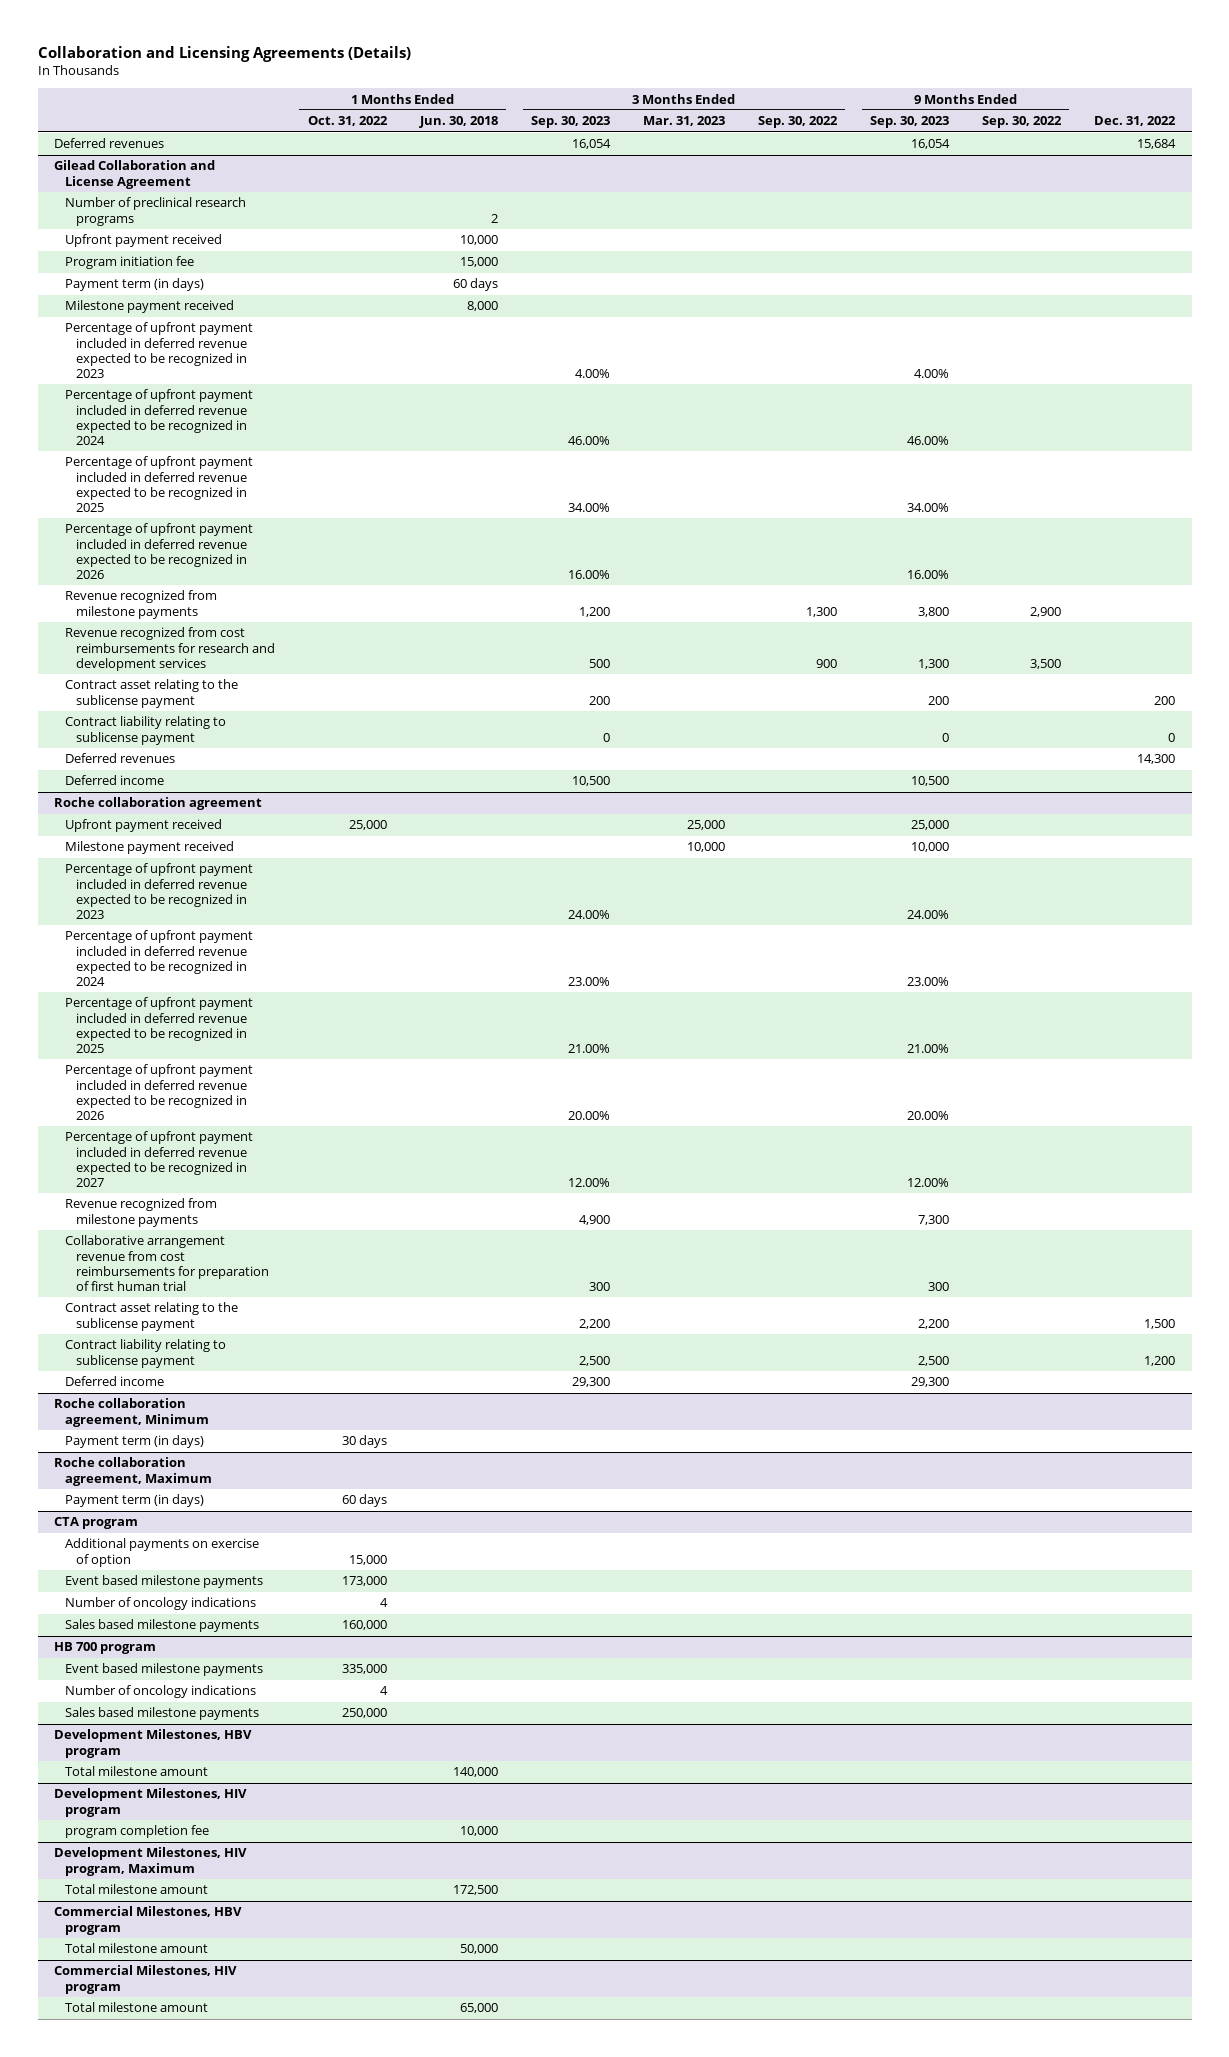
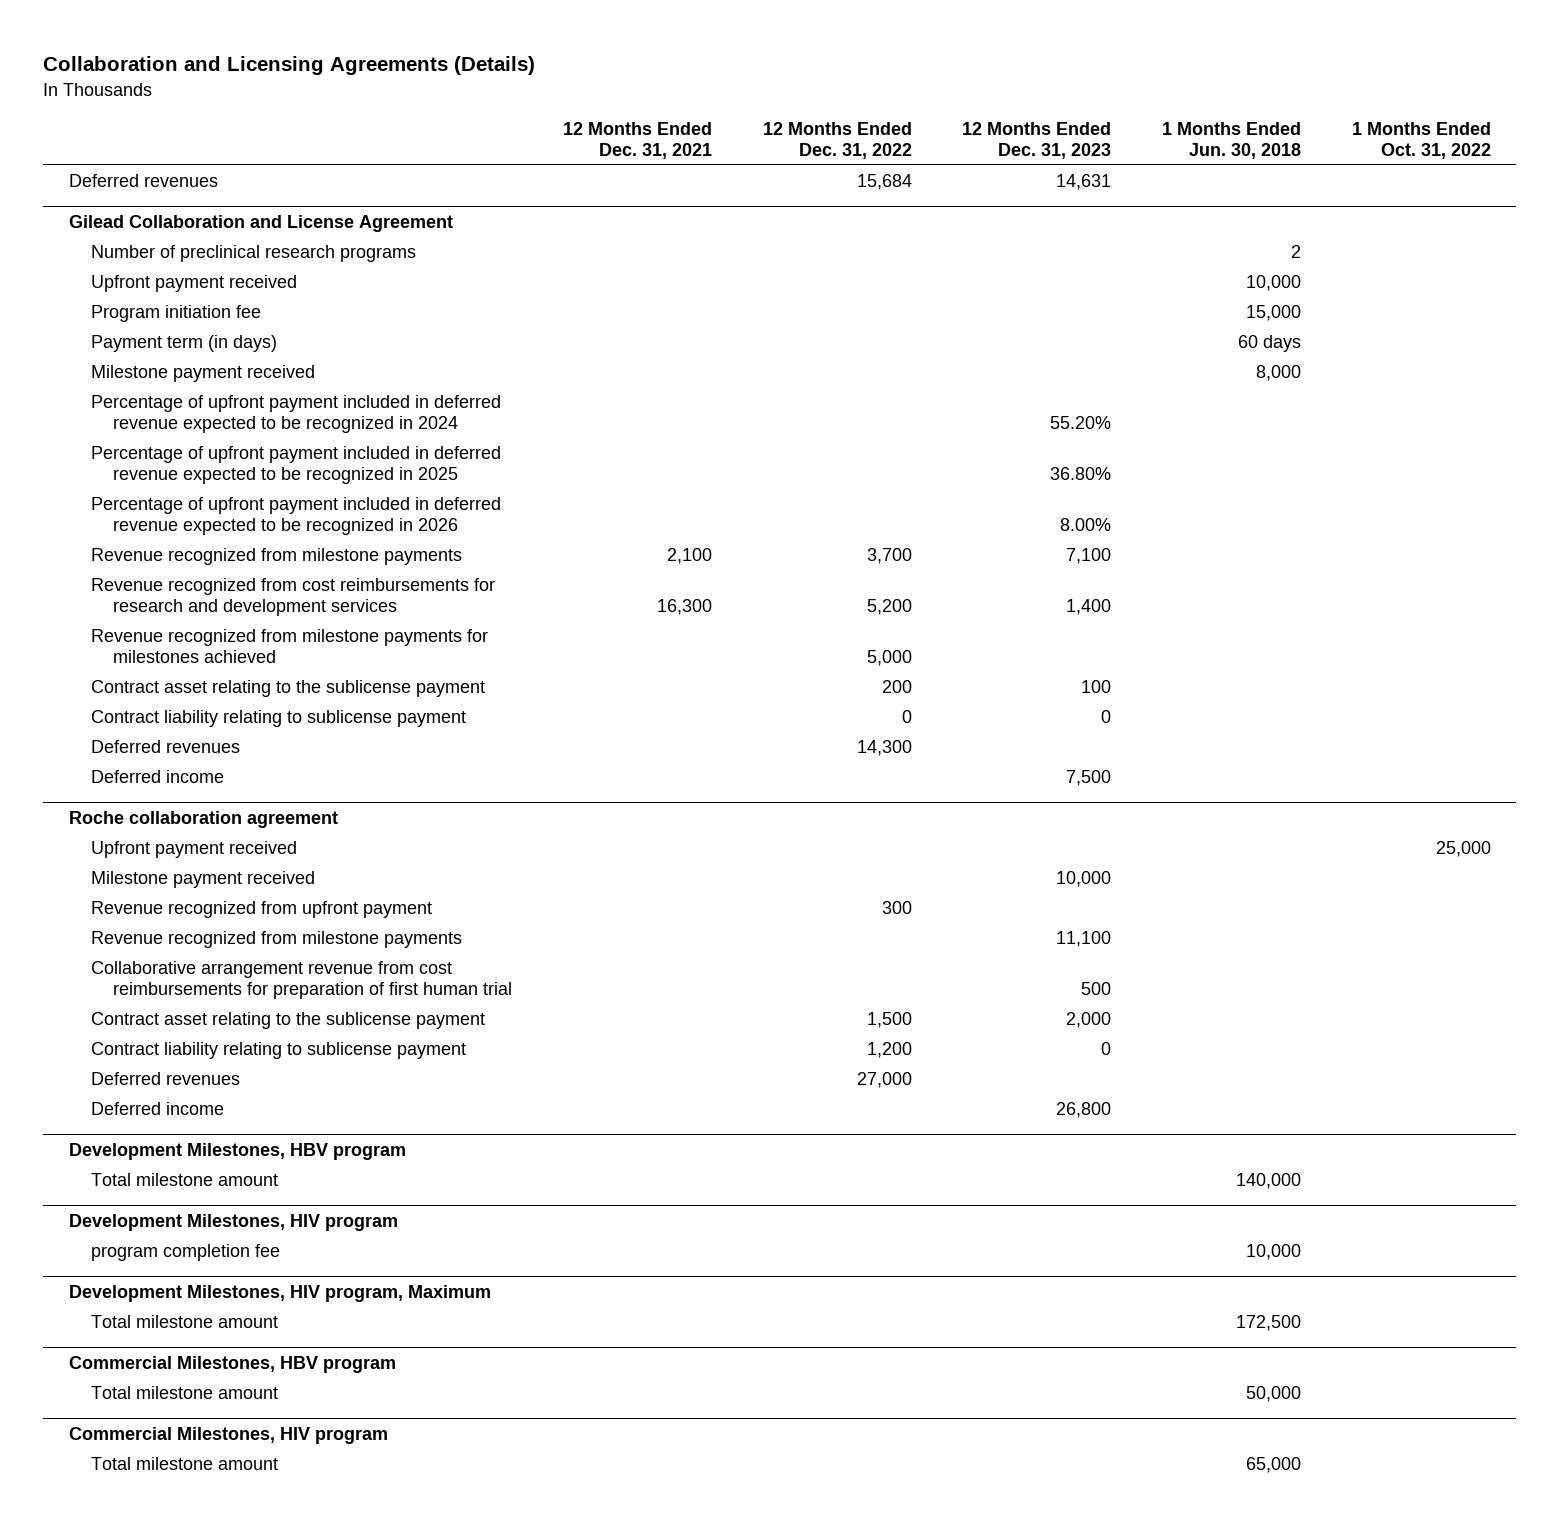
- | 1 Months Ended Oct. 31, 2022 | 1 Months Ended Jun. 30, 2018 | 3 Months Ended Sep. 30, 2023 | 3 Months Ended Mar. 31, 2023 | 3 Months Ended Sep. 30, 2022 | 9 Months Ended Sep. 30, 2023 | 9 Months Ended Sep. 30, 2022 | Dec. 31, 2022
+ | 12 Months Ended Dec. 31, 2021 | 12 Months Ended Dec. 31, 2022 | 12 Months Ended Dec. 31, 2023 | 1 Months Ended Jun. 30, 2018 | 1 Months Ended Oct. 31, 2022
@ Gilead Collaboration and License Agreement
- Percentage of upfront payment included in deferred revenue expected to be recognized in 2023 | | | 4.00% | | | 4.00% | |
+ Revenue recognized from milestone payments for milestones achieved | | 5,000 | | |
@ Roche collaboration agreement
- Percentage of upfront payment included in deferred revenue expected to be recognized in 2023 | | | 24.00% | | | 24.00% | |
- Percentage of upfront payment included in deferred revenue expected to be recognized in 2024 | | | 23.00% | | | 23.00% | |
- Percentage of upfront payment included in deferred revenue expected to be recognized in 2025 | | | 21.00% | | | 21.00% | |
- Percentage of upfront payment included in deferred revenue expected to be recognized in 2026 | | | 20.00% | | | 20.00% | |
- Percentage of upfront payment included in deferred revenue expected to be recognized in 2027 | | | 12.00% | | | 12.00% | |
+ Revenue recognized from upfront payment | | 300 | | |
+ Deferred revenues | | 27,000 | | |
- Roche collaboration agreement, Minimum
- Payment term (in days) | 30 days | | | | | | |
- Roche collaboration agreement, Maximum
- Payment term (in days) | 60 days | | | | | | |
- CTA program
- Additional payments on exercise of option | 15,000 | | | | | | |
- Event based milestone payments | 173,000 | | | | | | |
- Number of oncology indications | 4 | | | | | | |
- Sales based milestone payments | 160,000 | | | | | | |
- HB 700 program
- Event based milestone payments | 335,000 | | | | | | |
- Number of oncology indications | 4 | | | | | | |
- Sales based milestone payments | 250,000 | | | | | | |

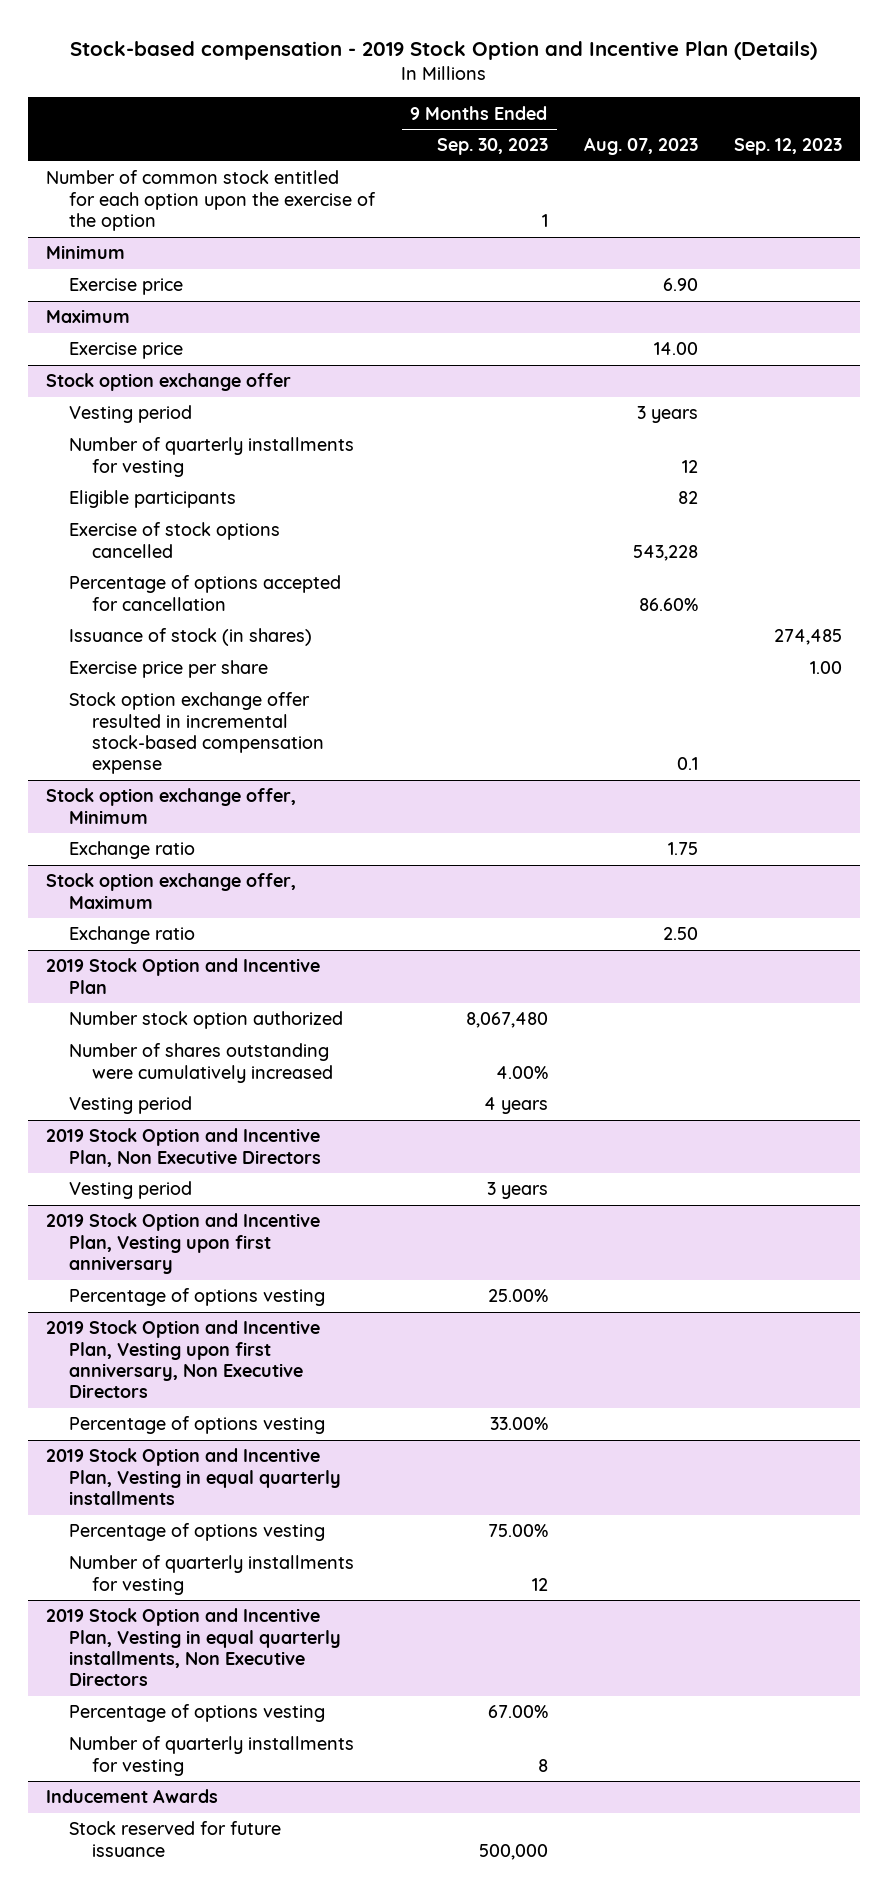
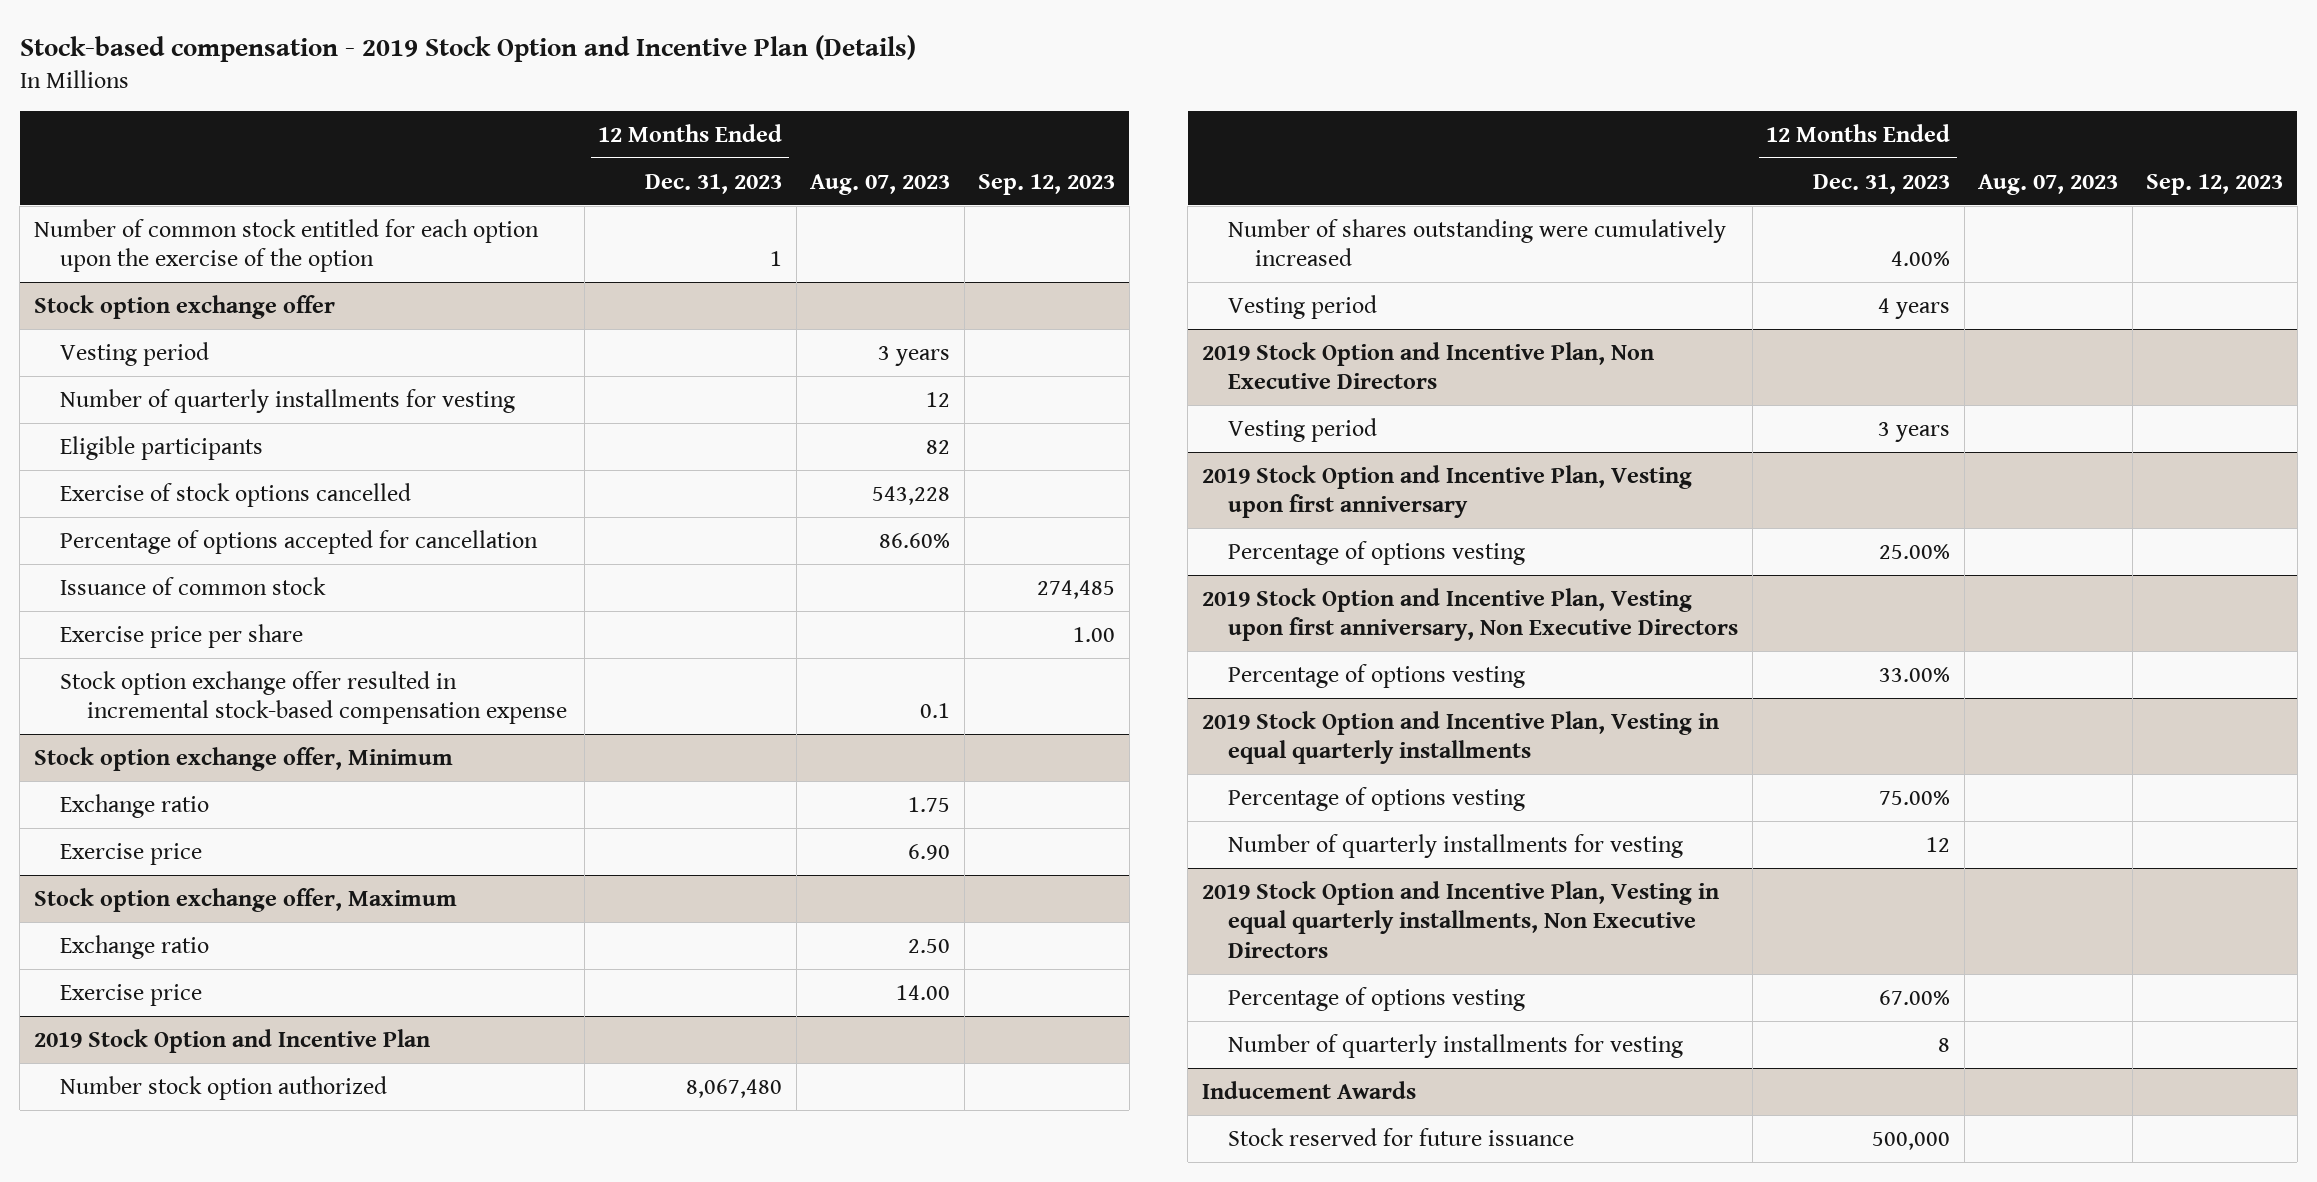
- | 9 Months Ended Sep. 30, 2023 | Aug. 07, 2023 | Sep. 12, 2023
+ | 12 Months Ended Dec. 31, 2023 | Aug. 07, 2023 | Sep. 12, 2023
- Minimum
- Exercise price | | 6.90 |
- Maximum
- Exercise price | | 14.00 |
@ Stock option exchange offer
- Issuance of stock (in shares) | | | 274,485
+ Issuance of common stock | | | 274,485
@ Stock option exchange offer, Minimum
+ Exercise price | | 6.90 |
@ Stock option exchange offer, Maximum
+ Exercise price | | 14.00 |

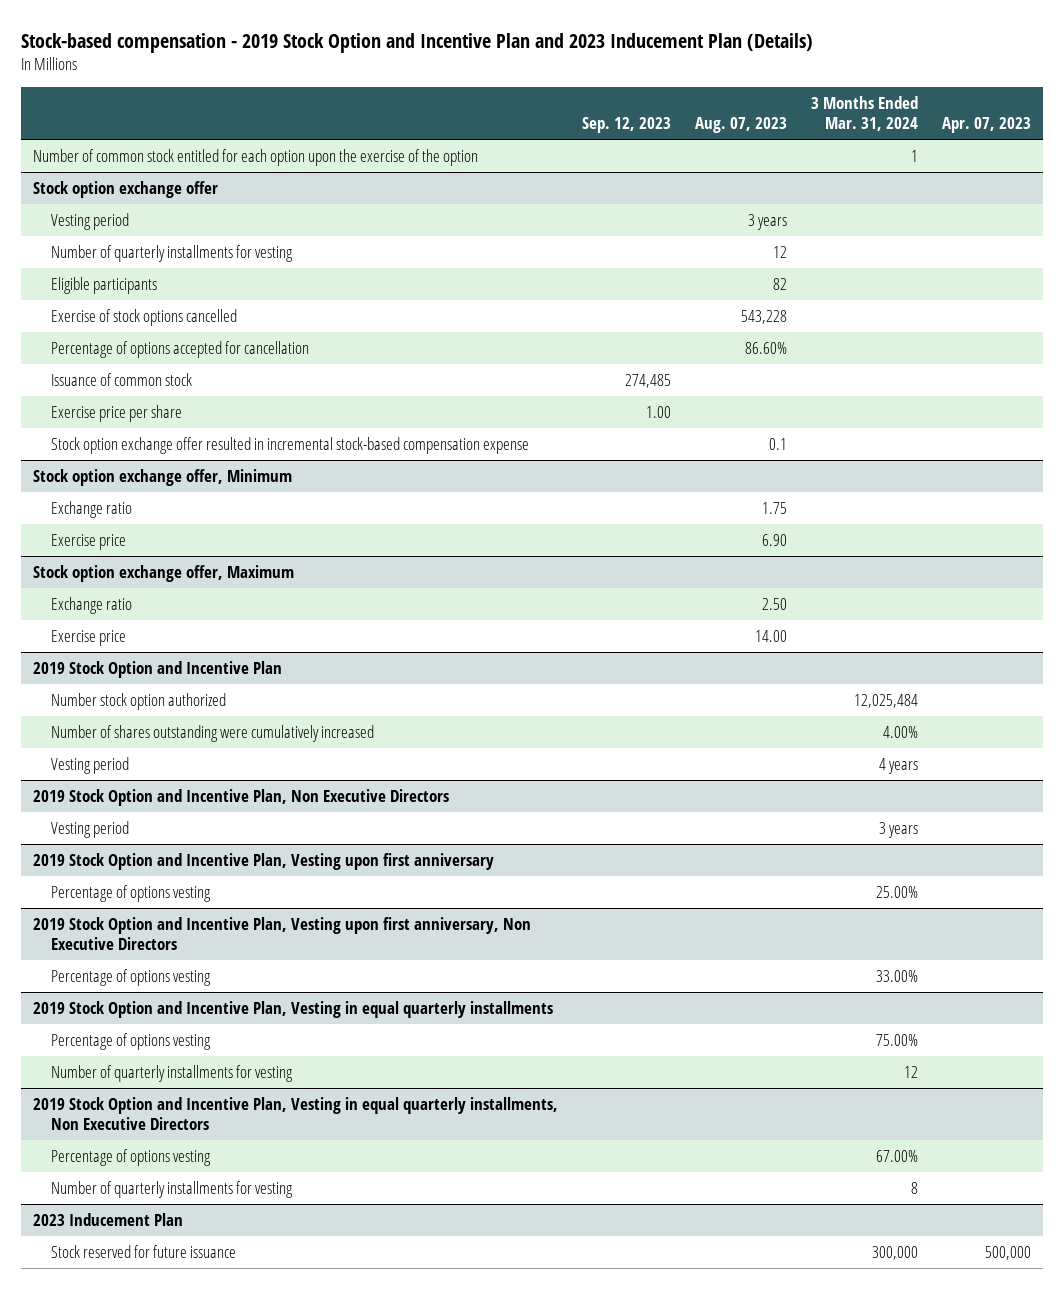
- Stock-based compensation - 2019 Stock Option and Incentive Plan (Details)
+ Stock-based compensation - 2019 Stock Option and Incentive Plan and 2023 Inducement Plan (Details)
- | 12 Months Ended Dec. 31, 2023 | Aug. 07, 2023 | Sep. 12, 2023
+ | Sep. 12, 2023 | Aug. 07, 2023 | 3 Months Ended Mar. 31, 2024 | Apr. 07, 2023
- Inducement Awards
+ 2023 Inducement Plan

